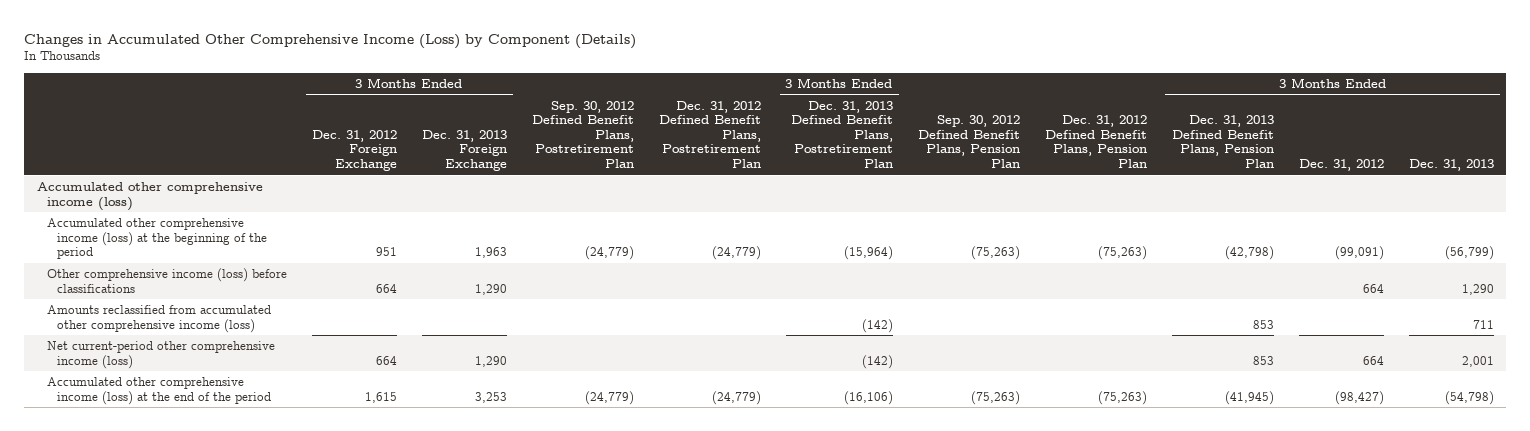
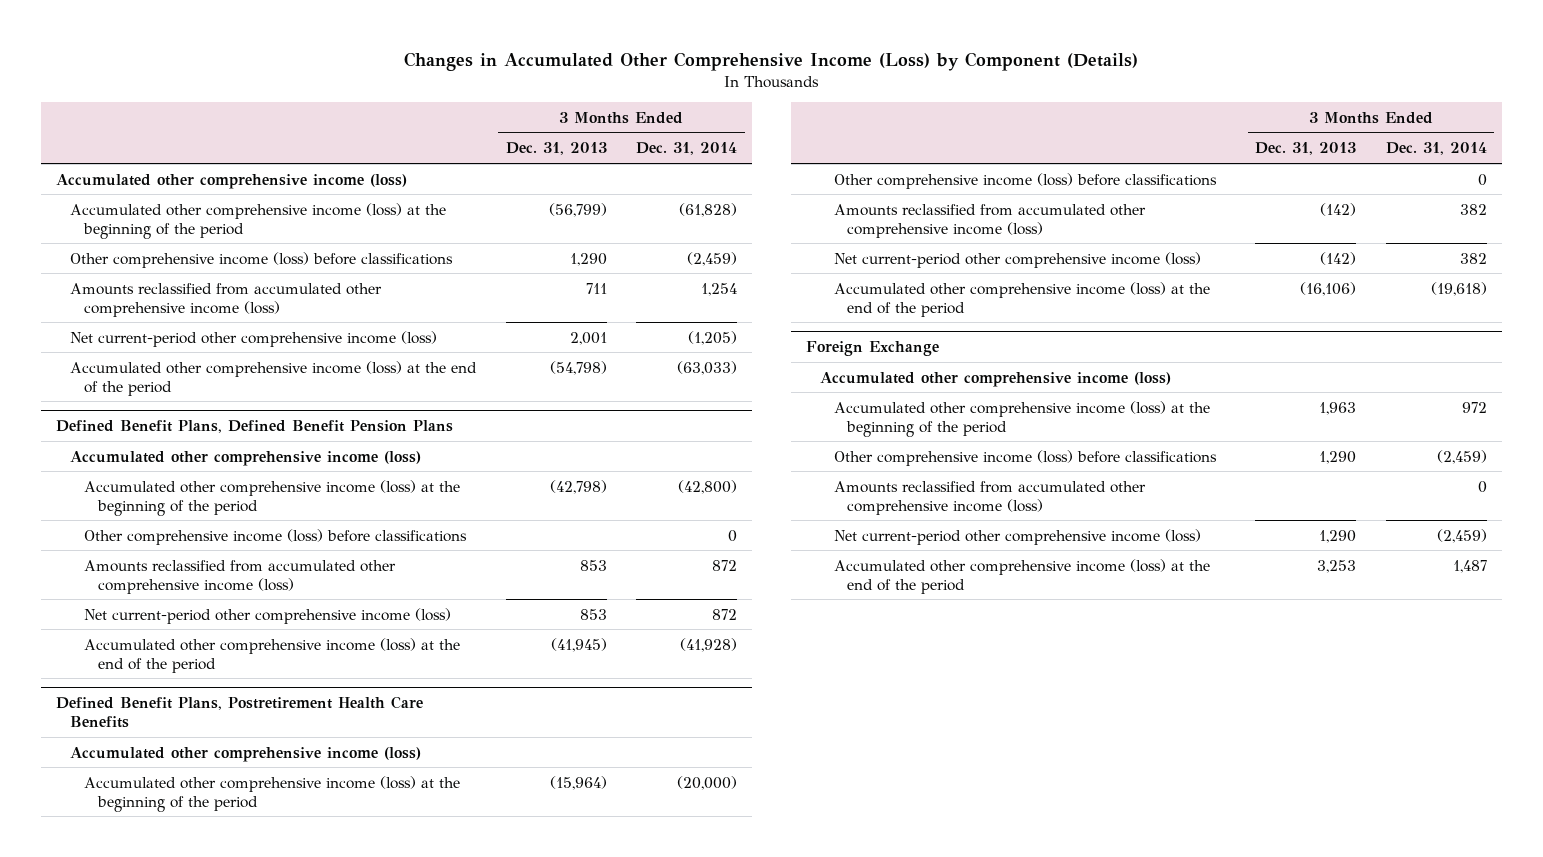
- | 3 Months Ended Dec. 31, 2012 Foreign Exchange | 3 Months Ended Dec. 31, 2013 Foreign Exchange | Sep. 30, 2012 Defined Benefit Plans, Postretirement Plan | Dec. 31, 2012 Defined Benefit Plans, Postretirement Plan | 3 Months Ended Dec. 31, 2013 Defined Benefit Plans, Postretirement Plan | Sep. 30, 2012 Defined Benefit Plans, Pension Plan | Dec. 31, 2012 Defined Benefit Plans, Pension Plan | 3 Months Ended Dec. 31, 2013 Defined Benefit Plans, Pension Plan | 3 Months Ended Dec. 31, 2012 | 3 Months Ended Dec. 31, 2013
+ | 3 Months Ended Dec. 31, 2013 | 3 Months Ended Dec. 31, 2014
+ Defined Benefit Plans, Defined Benefit Pension Plans
+ Accumulated other comprehensive income (loss)
+ Accumulated other comprehensive income (loss) at the beginning of the period | (42,798) | (42,800)
+ Other comprehensive income (loss) before classifications | | 0
+ Amounts reclassified from accumulated other comprehensive income (loss) | 853 | 872
+ Net current-period other comprehensive income (loss) | 853 | 872
+ Accumulated other comprehensive income (loss) at the end of the period | (41,945) | (41,928)
+ Defined Benefit Plans, Postretirement Health Care Benefits
+ Accumulated other comprehensive income (loss)
+ Accumulated other comprehensive income (loss) at the beginning of the period | (15,964) | (20,000)
+ Other comprehensive income (loss) before classifications | | 0
+ Amounts reclassified from accumulated other comprehensive income (loss) | (142) | 382
+ Net current-period other comprehensive income (loss) | (142) | 382
+ Accumulated other comprehensive income (loss) at the end of the period | (16,106) | (19,618)
+ Foreign Exchange
+ Accumulated other comprehensive income (loss)
+ Accumulated other comprehensive income (loss) at the beginning of the period | 1,963 | 972
+ Other comprehensive income (loss) before classifications | 1,290 | (2,459)
+ Amounts reclassified from accumulated other comprehensive income (loss) | | 0
+ Net current-period other comprehensive income (loss) | 1,290 | (2,459)
+ Accumulated other comprehensive income (loss) at the end of the period | 3,253 | 1,487

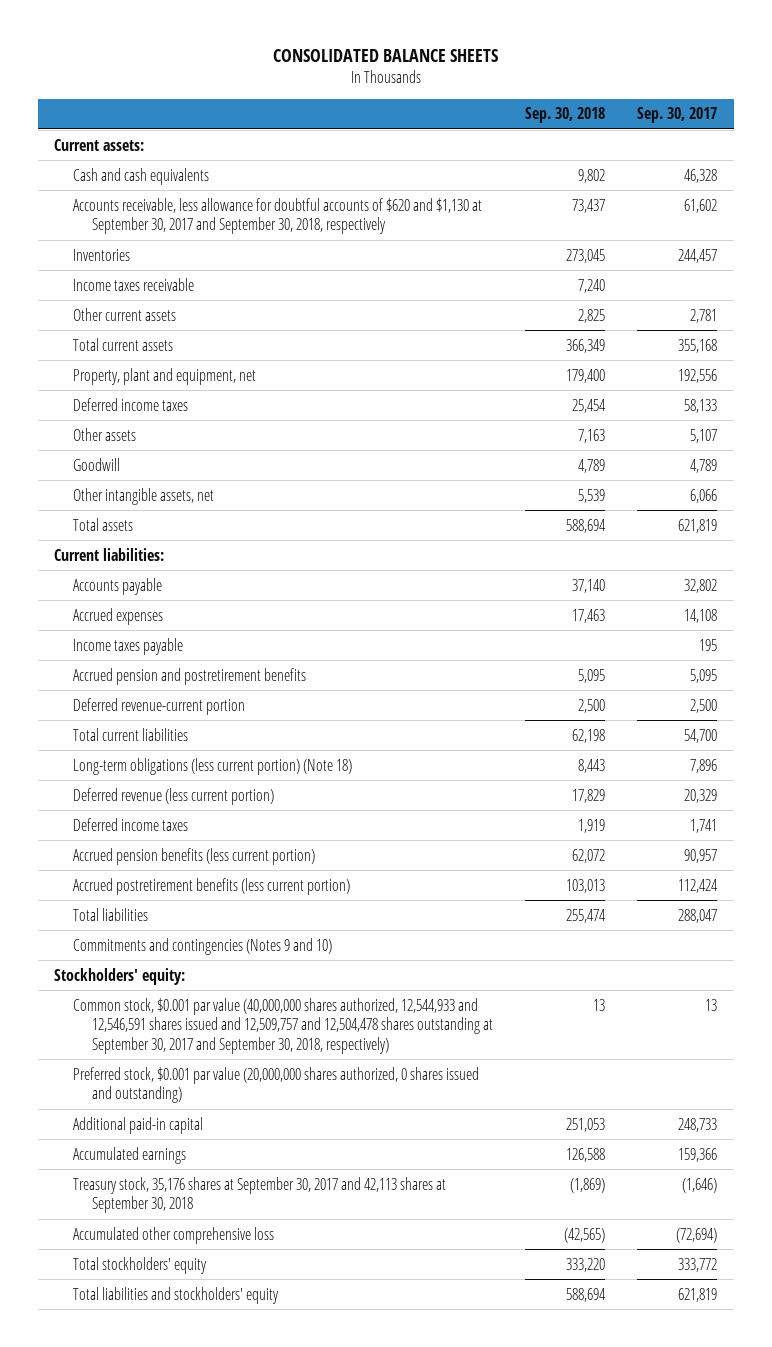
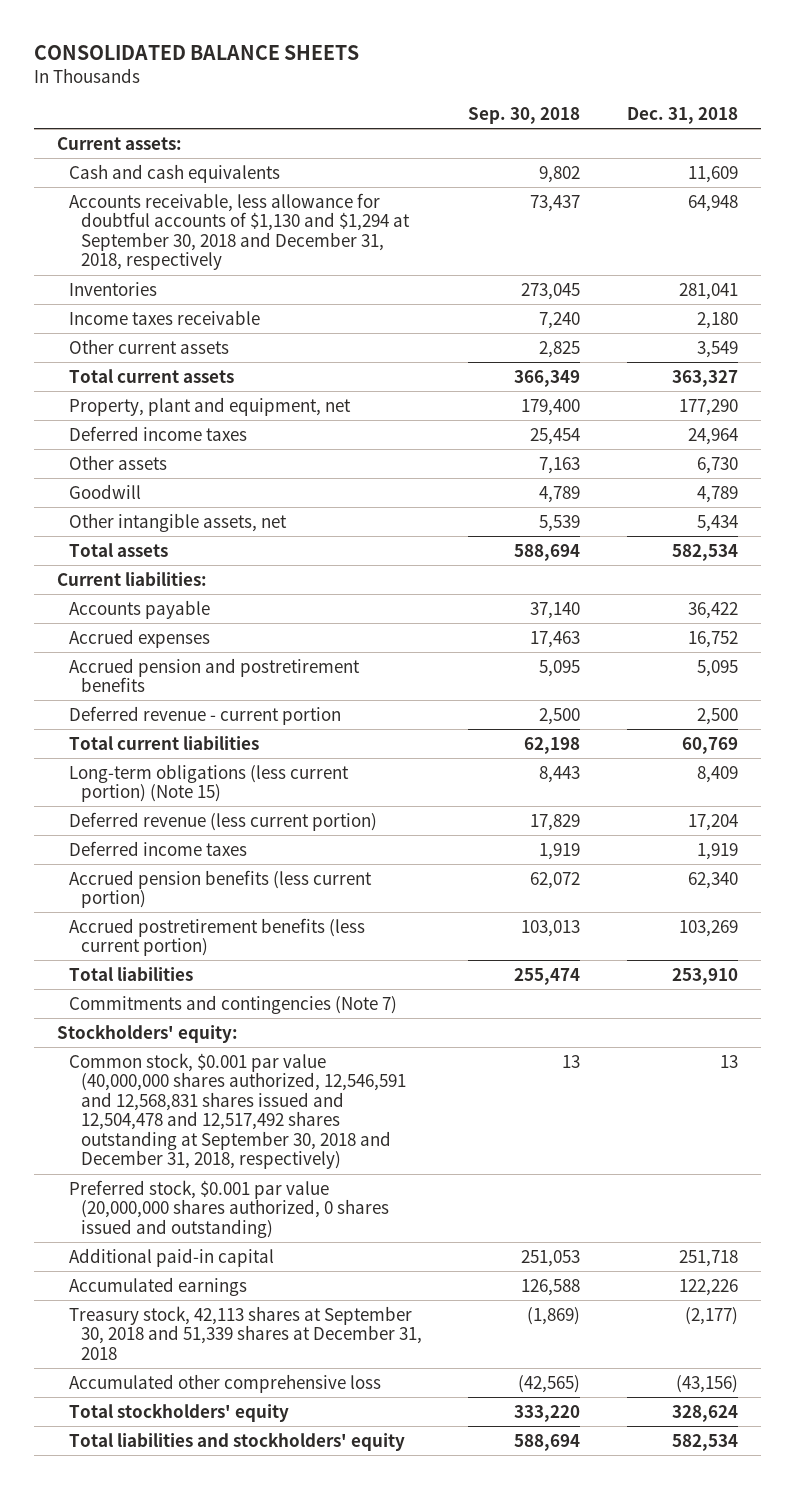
- | Sep. 30, 2018 | Sep. 30, 2017
+ | Sep. 30, 2018 | Dec. 31, 2018
- Accounts receivable, less allowance for doubtful accounts of $620 and $1,130 at September 30, 2017 and September 30, 2018, respectively | 73,437 | 61,602
+ Accounts receivable, less allowance for doubtful accounts of $1,130 and $1,294 at September 30, 2018 and December 31, 2018, respectively | 73,437 | 64,948
- Income taxes payable | | 195
- Deferred revenue-current portion | 2,500 | 2,500
+ Deferred revenue - current portion | 2,500 | 2,500
- Long-term obligations (less current portion) (Note 18) | 8,443 | 7,896
+ Long-term obligations (less current portion) (Note 15) | 8,443 | 8,409
- Commitments and contingencies (Notes 9 and 10)
+ Commitments and contingencies (Note 7)
- Common stock, $0.001 par value (40,000,000 shares authorized, 12,544,933 and 12,546,591 shares issued and 12,509,757 and 12,504,478 shares outstanding at September 30, 2017 and September 30, 2018, respectively) | 13 | 13
+ Common stock, $0.001 par value (40,000,000 shares authorized, 12,546,591 and 12,568,831 shares issued and 12,504,478 and 12,517,492 shares outstanding at September 30, 2018 and December 31, 2018, respectively) | 13 | 13
- Treasury stock, 35,176 shares at September 30, 2017 and 42,113 shares at September 30, 2018 | (1,869) | (1,646)
+ Treasury stock, 42,113 shares at September 30, 2018 and 51,339 shares at December 31, 2018 | (1,869) | (2,177)

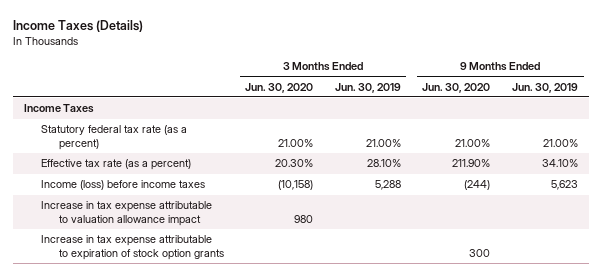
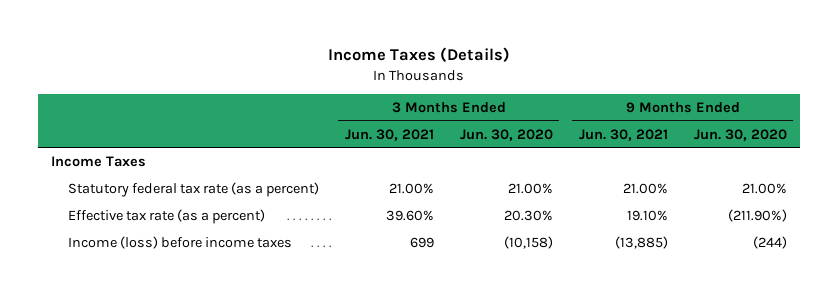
- | 3 Months Ended Jun. 30, 2020 | 3 Months Ended Jun. 30, 2019 | 9 Months Ended Jun. 30, 2020 | 9 Months Ended Jun. 30, 2019
+ | 3 Months Ended Jun. 30, 2021 | 3 Months Ended Jun. 30, 2020 | 9 Months Ended Jun. 30, 2021 | 9 Months Ended Jun. 30, 2020
- Effective tax rate (as a percent) | 20.30% | 28.10% | 211.90% | 34.10%
+ Effective tax rate (as a percent) | 39.60% | 20.30% | 19.10% | (211.90%)
- Increase in tax expense attributable to valuation allowance impact | 980 | | |
- Increase in tax expense attributable to expiration of stock option grants | | | 300 |

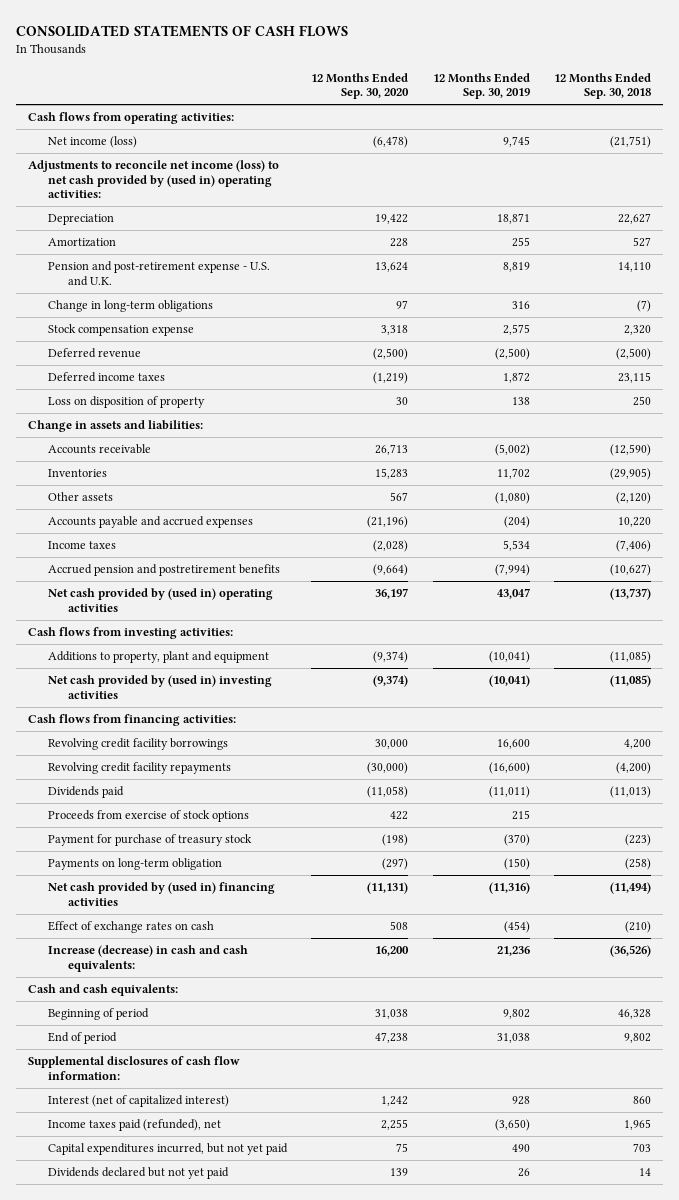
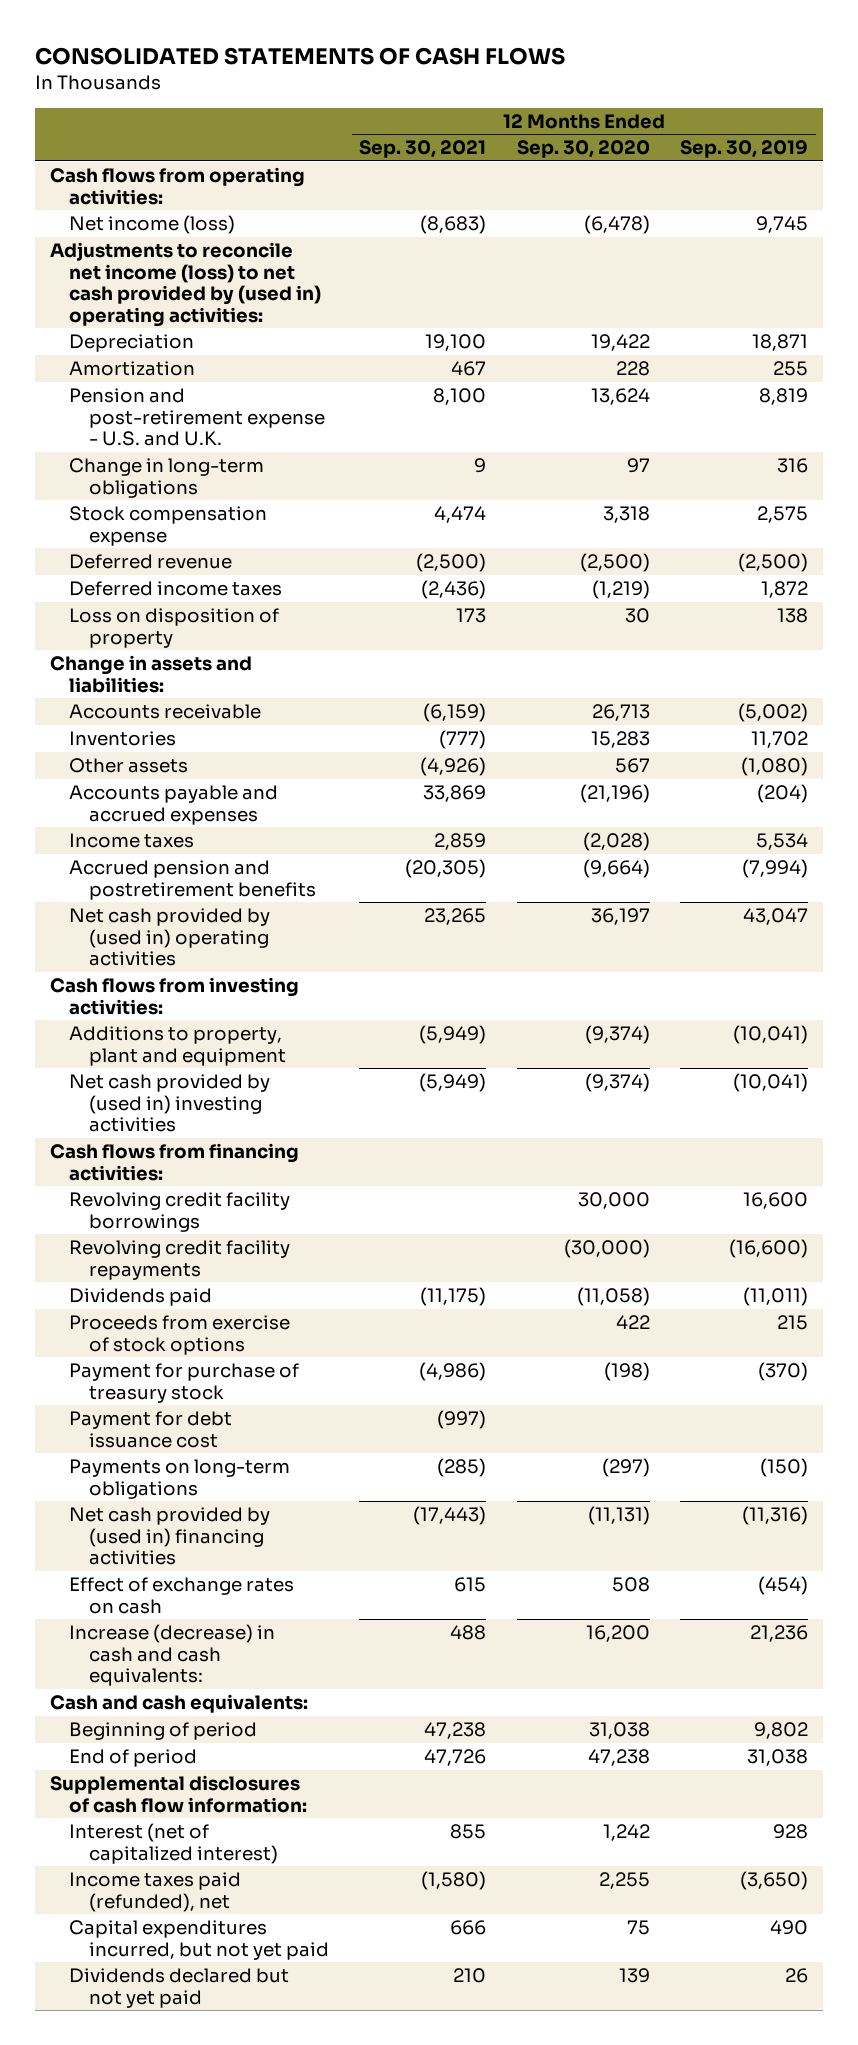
- | 12 Months Ended Sep. 30, 2020 | 12 Months Ended Sep. 30, 2019 | 12 Months Ended Sep. 30, 2018
+ | 12 Months Ended Sep. 30, 2021 | 12 Months Ended Sep. 30, 2020 | 12 Months Ended Sep. 30, 2019
- Payments on long-term obligation | (297) | (150) | (258)
+ Payment for debt issuance cost | (997) | |
+ Payments on long-term obligations | (285) | (297) | (150)

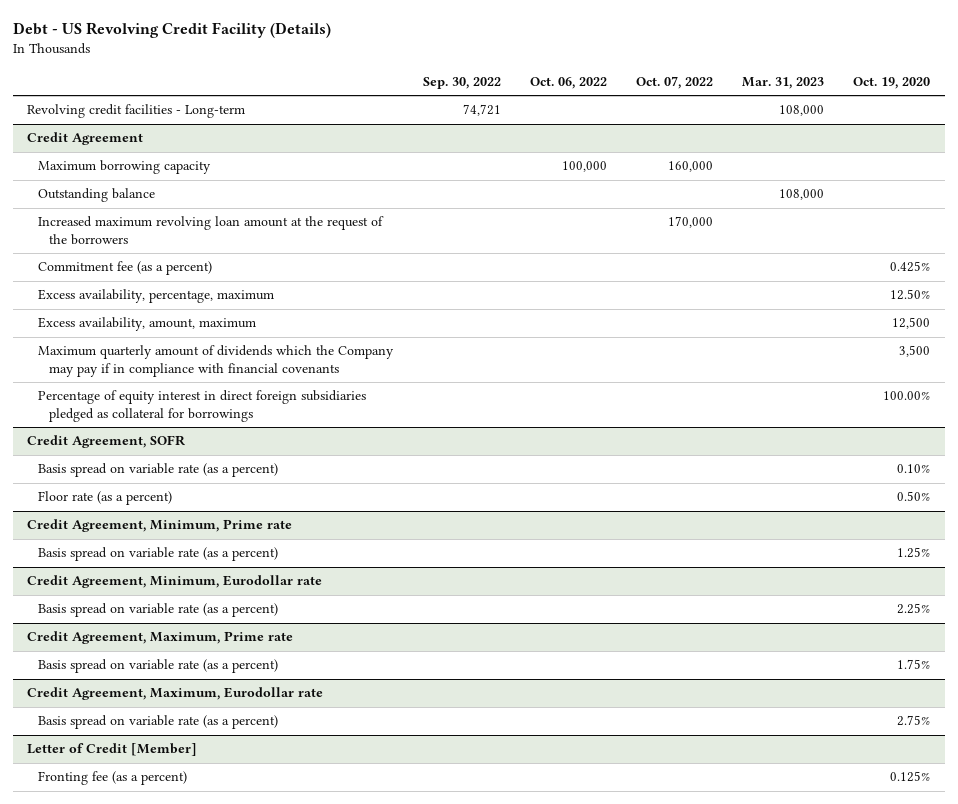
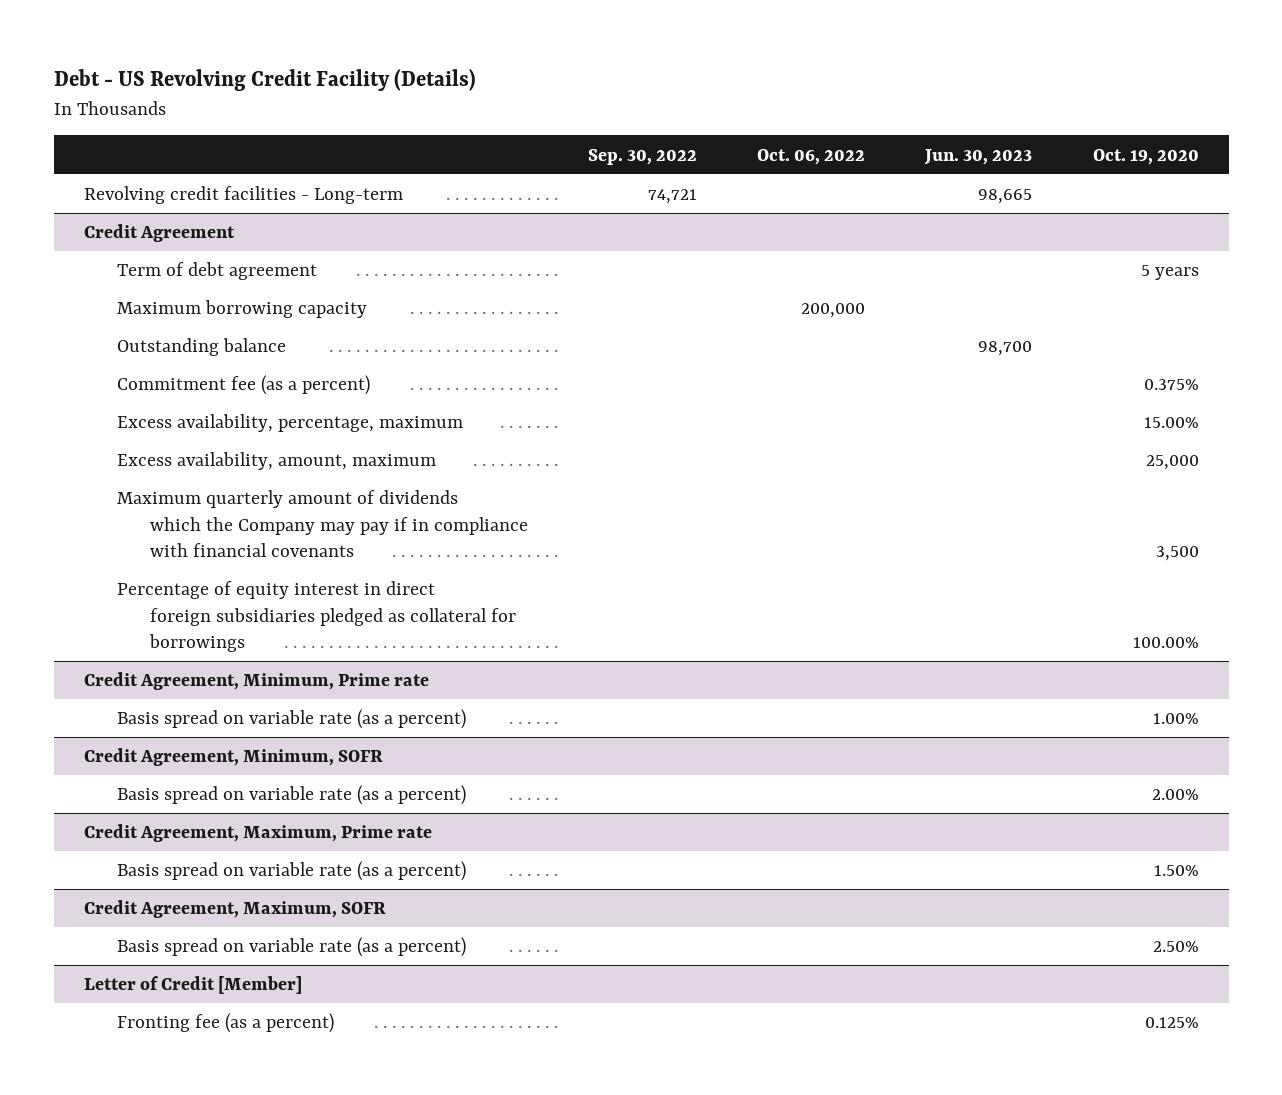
- | Sep. 30, 2022 | Oct. 06, 2022 | Oct. 07, 2022 | Mar. 31, 2023 | Oct. 19, 2020
+ | Sep. 30, 2022 | Oct. 06, 2022 | Jun. 30, 2023 | Oct. 19, 2020
@ Credit Agreement
- Maximum borrowing capacity | | 100,000 | 160,000 | |
+ Term of debt agreement | | | | 5 years
+ Maximum borrowing capacity | | 200,000 | |
- Increased maximum revolving loan amount at the request of the borrowers | | | 170,000 | |
- Commitment fee (as a percent) | | | | | 0.425%
- Excess availability, percentage, maximum | | | | | 12.50%
- Excess availability, amount, maximum | | | | | 12,500
+ Commitment fee (as a percent) | | | | 0.375%
+ Excess availability, percentage, maximum | | | | 15.00%
+ Excess availability, amount, maximum | | | | 25,000
- Credit Agreement, SOFR
- Basis spread on variable rate (as a percent) | | | | | 0.10%
- Floor rate (as a percent) | | | | | 0.50%
@ Credit Agreement, Minimum, Prime rate
- Basis spread on variable rate (as a percent) | | | | | 1.25%
- Credit Agreement, Minimum, Eurodollar rate
- Basis spread on variable rate (as a percent) | | | | | 2.25%
@ Credit Agreement, Minimum, Prime rate
+ Basis spread on variable rate (as a percent) | | | | 1.00%
+ Credit Agreement, Minimum, SOFR
+ Basis spread on variable rate (as a percent) | | | | 2.00%
@ Credit Agreement, Maximum, Prime rate
- Basis spread on variable rate (as a percent) | | | | | 1.75%
- Credit Agreement, Maximum, Eurodollar rate
- Basis spread on variable rate (as a percent) | | | | | 2.75%
@ Credit Agreement, Maximum, Prime rate
+ Basis spread on variable rate (as a percent) | | | | 1.50%
+ Credit Agreement, Maximum, SOFR
+ Basis spread on variable rate (as a percent) | | | | 2.50%

